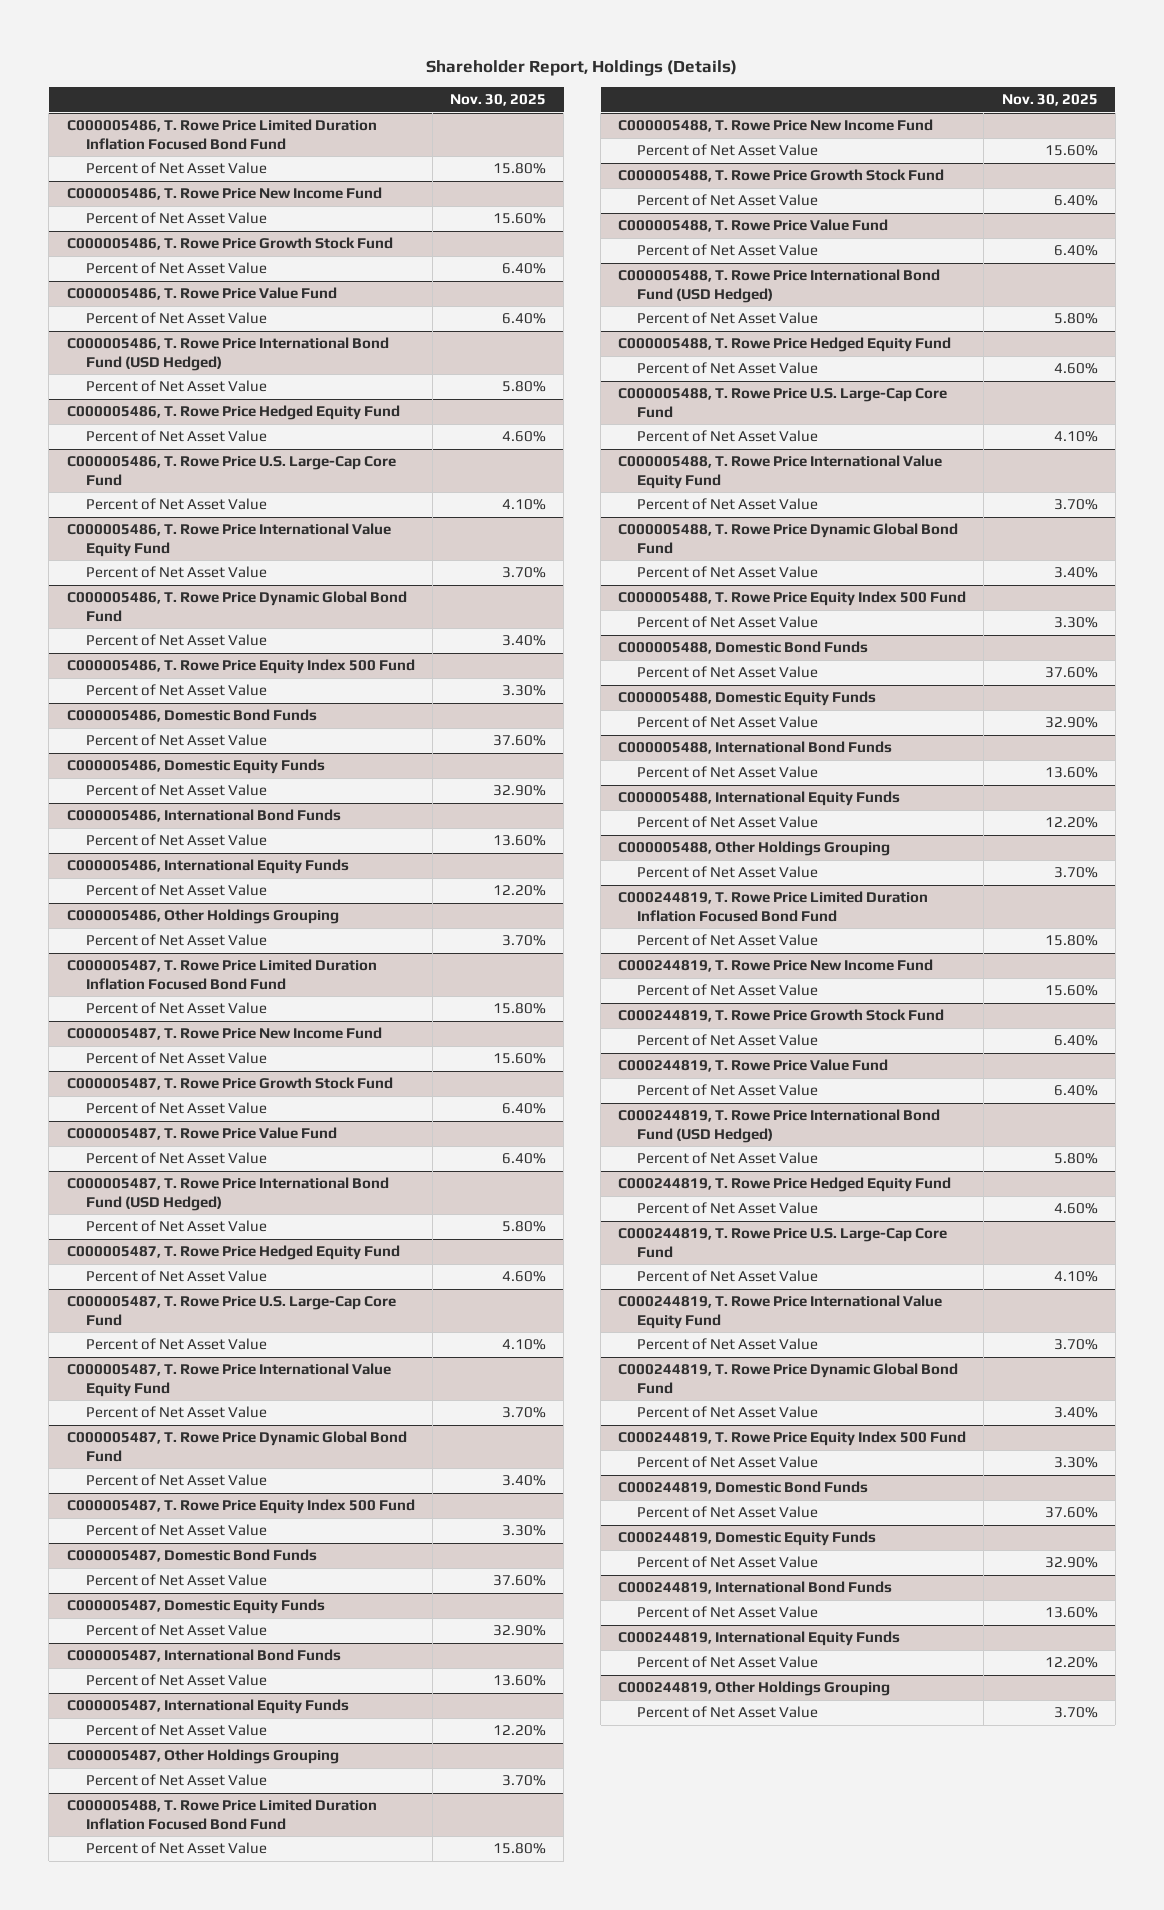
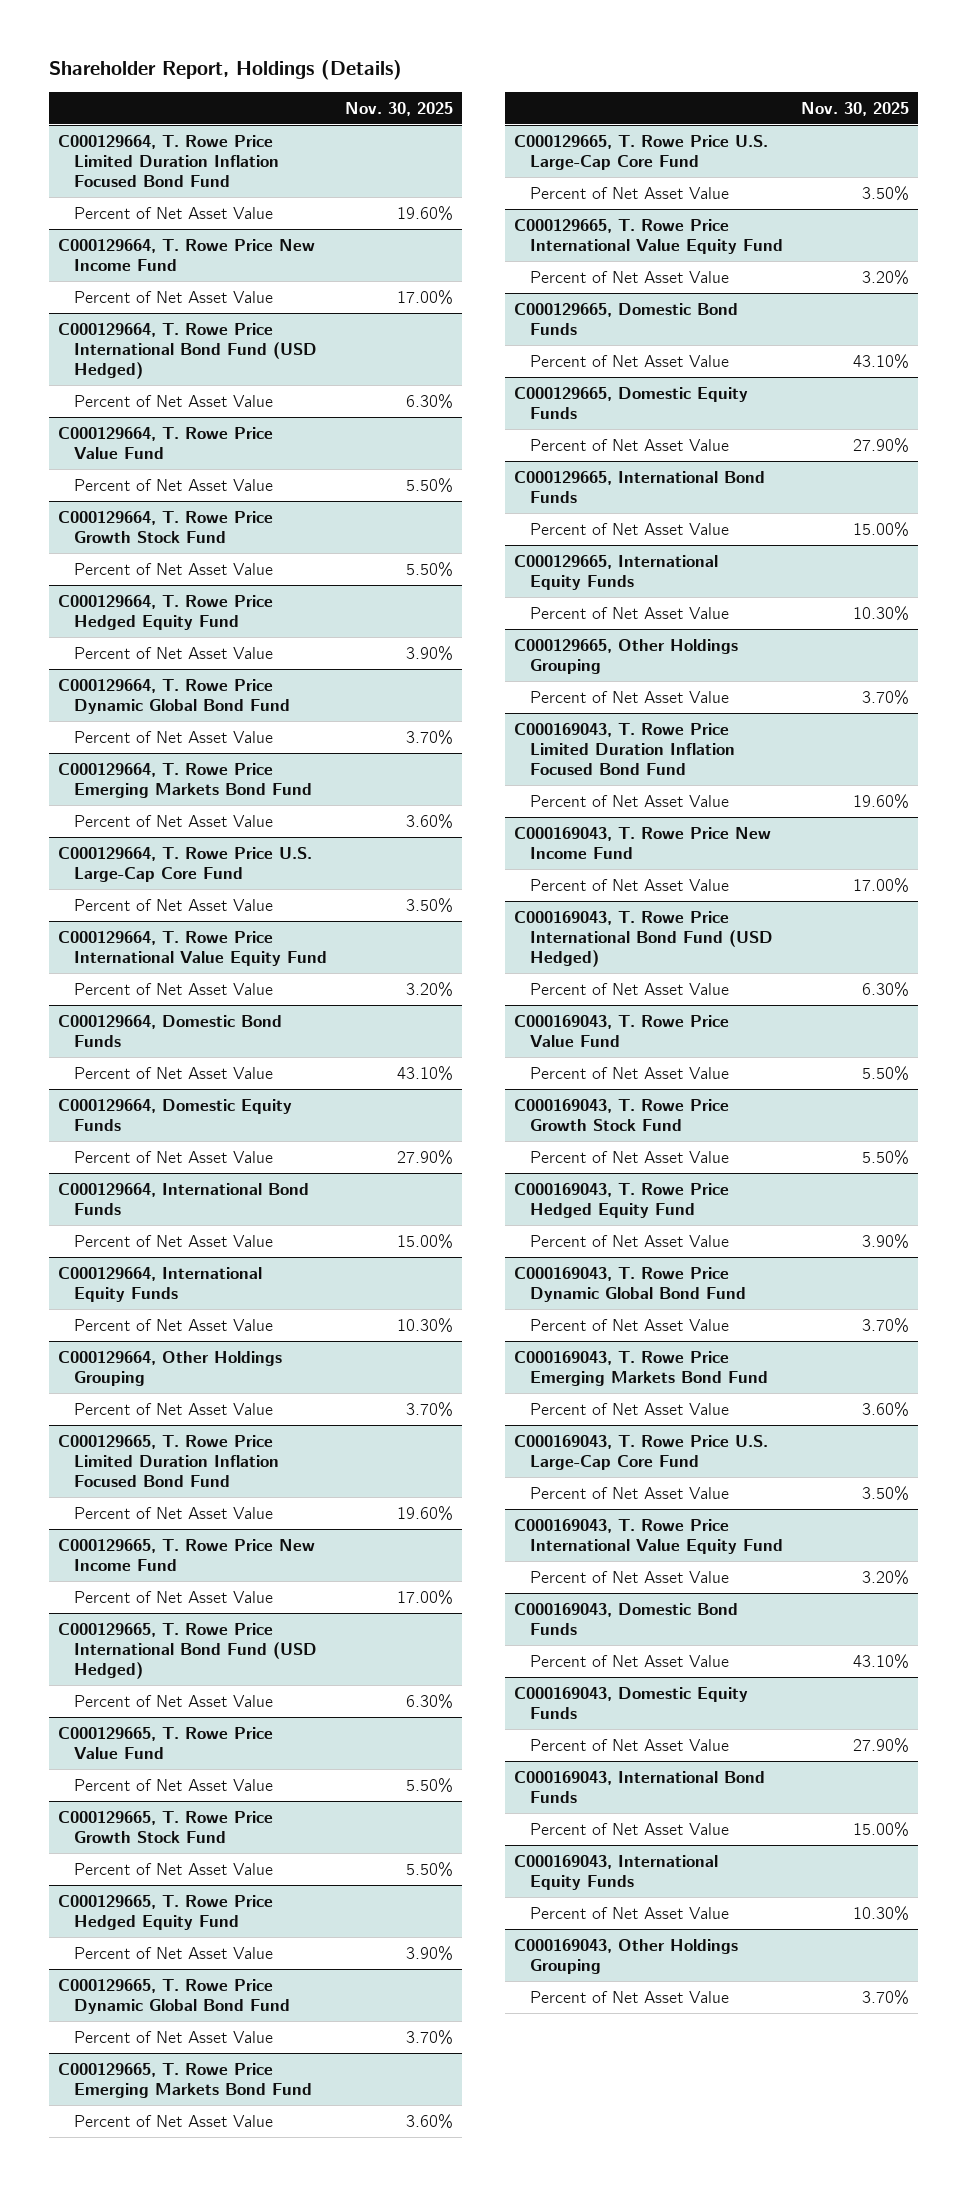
- C000005486, T. Rowe Price Limited Duration Inflation Focused Bond Fund
- Percent of Net Asset Value | 15.80%
- C000005486, T. Rowe Price New Income Fund
- Percent of Net Asset Value | 15.60%
- C000005486, T. Rowe Price Growth Stock Fund
- Percent of Net Asset Value | 6.40%
- C000005486, T. Rowe Price Value Fund
- Percent of Net Asset Value | 6.40%
- C000005486, T. Rowe Price International Bond Fund (USD Hedged)
- Percent of Net Asset Value | 5.80%
- C000005486, T. Rowe Price Hedged Equity Fund
- Percent of Net Asset Value | 4.60%
- C000005486, T. Rowe Price U.S. Large-Cap Core Fund
- Percent of Net Asset Value | 4.10%
- C000005486, T. Rowe Price International Value Equity Fund
- Percent of Net Asset Value | 3.70%
- C000005486, T. Rowe Price Dynamic Global Bond Fund
- Percent of Net Asset Value | 3.40%
- C000005486, T. Rowe Price Equity Index 500 Fund
- Percent of Net Asset Value | 3.30%
- C000005486, Domestic Bond Funds
- Percent of Net Asset Value | 37.60%
- C000005486, Domestic Equity Funds
- Percent of Net Asset Value | 32.90%
- C000005486, International Bond Funds
- Percent of Net Asset Value | 13.60%
- C000005486, International Equity Funds
- Percent of Net Asset Value | 12.20%
- C000005486, Other Holdings Grouping
- Percent of Net Asset Value | 3.70%
- C000005487, T. Rowe Price Limited Duration Inflation Focused Bond Fund
- Percent of Net Asset Value | 15.80%
- C000005487, T. Rowe Price New Income Fund
- Percent of Net Asset Value | 15.60%
- C000005487, T. Rowe Price Growth Stock Fund
- Percent of Net Asset Value | 6.40%
- C000005487, T. Rowe Price Value Fund
- Percent of Net Asset Value | 6.40%
- C000005487, T. Rowe Price International Bond Fund (USD Hedged)
- Percent of Net Asset Value | 5.80%
- C000005487, T. Rowe Price Hedged Equity Fund
- Percent of Net Asset Value | 4.60%
- C000005487, T. Rowe Price U.S. Large-Cap Core Fund
- Percent of Net Asset Value | 4.10%
- C000005487, T. Rowe Price International Value Equity Fund
+ C000129664, T. Rowe Price Limited Duration Inflation Focused Bond Fund
+ Percent of Net Asset Value | 19.60%
+ C000129664, T. Rowe Price New Income Fund
+ Percent of Net Asset Value | 17.00%
+ C000129664, T. Rowe Price International Bond Fund (USD Hedged)
+ Percent of Net Asset Value | 6.30%
+ C000129664, T. Rowe Price Value Fund
+ Percent of Net Asset Value | 5.50%
+ C000129664, T. Rowe Price Growth Stock Fund
+ Percent of Net Asset Value | 5.50%
+ C000129664, T. Rowe Price Hedged Equity Fund
+ Percent of Net Asset Value | 3.90%
+ C000129664, T. Rowe Price Dynamic Global Bond Fund
- C000005487, T. Rowe Price Dynamic Global Bond Fund
- Percent of Net Asset Value | 3.40%
- C000005487, T. Rowe Price Equity Index 500 Fund
- Percent of Net Asset Value | 3.30%
- C000005487, Domestic Bond Funds
- Percent of Net Asset Value | 37.60%
- C000005487, Domestic Equity Funds
- Percent of Net Asset Value | 32.90%
- C000005487, International Bond Funds
- Percent of Net Asset Value | 13.60%
- C000005487, International Equity Funds
- Percent of Net Asset Value | 12.20%
- C000005487, Other Holdings Grouping
+ C000129664, T. Rowe Price Emerging Markets Bond Fund
+ Percent of Net Asset Value | 3.60%
+ C000129664, T. Rowe Price U.S. Large-Cap Core Fund
+ Percent of Net Asset Value | 3.50%
+ C000129664, T. Rowe Price International Value Equity Fund
+ Percent of Net Asset Value | 3.20%
+ C000129664, Domestic Bond Funds
+ Percent of Net Asset Value | 43.10%
+ C000129664, Domestic Equity Funds
+ Percent of Net Asset Value | 27.90%
+ C000129664, International Bond Funds
+ Percent of Net Asset Value | 15.00%
+ C000129664, International Equity Funds
+ Percent of Net Asset Value | 10.30%
+ C000129664, Other Holdings Grouping
- C000005488, T. Rowe Price Limited Duration Inflation Focused Bond Fund
- Percent of Net Asset Value | 15.80%
- C000005488, T. Rowe Price New Income Fund
- Percent of Net Asset Value | 15.60%
- C000005488, T. Rowe Price Growth Stock Fund
- Percent of Net Asset Value | 6.40%
- C000005488, T. Rowe Price Value Fund
- Percent of Net Asset Value | 6.40%
- C000005488, T. Rowe Price International Bond Fund (USD Hedged)
- Percent of Net Asset Value | 5.80%
- C000005488, T. Rowe Price Hedged Equity Fund
- Percent of Net Asset Value | 4.60%
- C000005488, T. Rowe Price U.S. Large-Cap Core Fund
- Percent of Net Asset Value | 4.10%
- C000005488, T. Rowe Price International Value Equity Fund
+ C000129665, T. Rowe Price Limited Duration Inflation Focused Bond Fund
+ Percent of Net Asset Value | 19.60%
+ C000129665, T. Rowe Price New Income Fund
+ Percent of Net Asset Value | 17.00%
+ C000129665, T. Rowe Price International Bond Fund (USD Hedged)
+ Percent of Net Asset Value | 6.30%
+ C000129665, T. Rowe Price Value Fund
+ Percent of Net Asset Value | 5.50%
+ C000129665, T. Rowe Price Growth Stock Fund
+ Percent of Net Asset Value | 5.50%
+ C000129665, T. Rowe Price Hedged Equity Fund
+ Percent of Net Asset Value | 3.90%
+ C000129665, T. Rowe Price Dynamic Global Bond Fund
- C000005488, T. Rowe Price Dynamic Global Bond Fund
- Percent of Net Asset Value | 3.40%
- C000005488, T. Rowe Price Equity Index 500 Fund
- Percent of Net Asset Value | 3.30%
- C000005488, Domestic Bond Funds
- Percent of Net Asset Value | 37.60%
- C000005488, Domestic Equity Funds
- Percent of Net Asset Value | 32.90%
- C000005488, International Bond Funds
- Percent of Net Asset Value | 13.60%
- C000005488, International Equity Funds
- Percent of Net Asset Value | 12.20%
- C000005488, Other Holdings Grouping
+ C000129665, T. Rowe Price Emerging Markets Bond Fund
+ Percent of Net Asset Value | 3.60%
+ C000129665, T. Rowe Price U.S. Large-Cap Core Fund
+ Percent of Net Asset Value | 3.50%
+ C000129665, T. Rowe Price International Value Equity Fund
+ Percent of Net Asset Value | 3.20%
+ C000129665, Domestic Bond Funds
+ Percent of Net Asset Value | 43.10%
+ C000129665, Domestic Equity Funds
+ Percent of Net Asset Value | 27.90%
+ C000129665, International Bond Funds
+ Percent of Net Asset Value | 15.00%
+ C000129665, International Equity Funds
+ Percent of Net Asset Value | 10.30%
+ C000129665, Other Holdings Grouping
- C000244819, T. Rowe Price Limited Duration Inflation Focused Bond Fund
- Percent of Net Asset Value | 15.80%
- C000244819, T. Rowe Price New Income Fund
- Percent of Net Asset Value | 15.60%
- C000244819, T. Rowe Price Growth Stock Fund
- Percent of Net Asset Value | 6.40%
- C000244819, T. Rowe Price Value Fund
- Percent of Net Asset Value | 6.40%
- C000244819, T. Rowe Price International Bond Fund (USD Hedged)
- Percent of Net Asset Value | 5.80%
- C000244819, T. Rowe Price Hedged Equity Fund
- Percent of Net Asset Value | 4.60%
- C000244819, T. Rowe Price U.S. Large-Cap Core Fund
- Percent of Net Asset Value | 4.10%
- C000244819, T. Rowe Price International Value Equity Fund
+ C000169043, T. Rowe Price Limited Duration Inflation Focused Bond Fund
+ Percent of Net Asset Value | 19.60%
+ C000169043, T. Rowe Price New Income Fund
+ Percent of Net Asset Value | 17.00%
+ C000169043, T. Rowe Price International Bond Fund (USD Hedged)
+ Percent of Net Asset Value | 6.30%
+ C000169043, T. Rowe Price Value Fund
+ Percent of Net Asset Value | 5.50%
+ C000169043, T. Rowe Price Growth Stock Fund
+ Percent of Net Asset Value | 5.50%
+ C000169043, T. Rowe Price Hedged Equity Fund
+ Percent of Net Asset Value | 3.90%
+ C000169043, T. Rowe Price Dynamic Global Bond Fund
- C000244819, T. Rowe Price Dynamic Global Bond Fund
- Percent of Net Asset Value | 3.40%
- C000244819, T. Rowe Price Equity Index 500 Fund
- Percent of Net Asset Value | 3.30%
- C000244819, Domestic Bond Funds
- Percent of Net Asset Value | 37.60%
- C000244819, Domestic Equity Funds
- Percent of Net Asset Value | 32.90%
- C000244819, International Bond Funds
- Percent of Net Asset Value | 13.60%
- C000244819, International Equity Funds
- Percent of Net Asset Value | 12.20%
- C000244819, Other Holdings Grouping
+ C000169043, T. Rowe Price Emerging Markets Bond Fund
+ Percent of Net Asset Value | 3.60%
+ C000169043, T. Rowe Price U.S. Large-Cap Core Fund
+ Percent of Net Asset Value | 3.50%
+ C000169043, T. Rowe Price International Value Equity Fund
+ Percent of Net Asset Value | 3.20%
+ C000169043, Domestic Bond Funds
+ Percent of Net Asset Value | 43.10%
+ C000169043, Domestic Equity Funds
+ Percent of Net Asset Value | 27.90%
+ C000169043, International Bond Funds
+ Percent of Net Asset Value | 15.00%
+ C000169043, International Equity Funds
+ Percent of Net Asset Value | 10.30%
+ C000169043, Other Holdings Grouping

